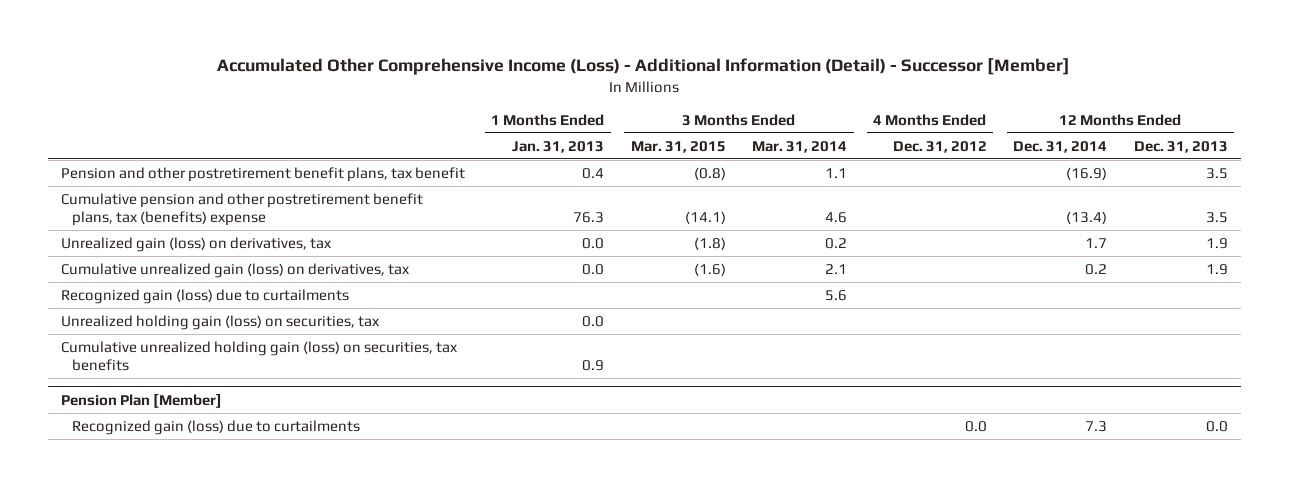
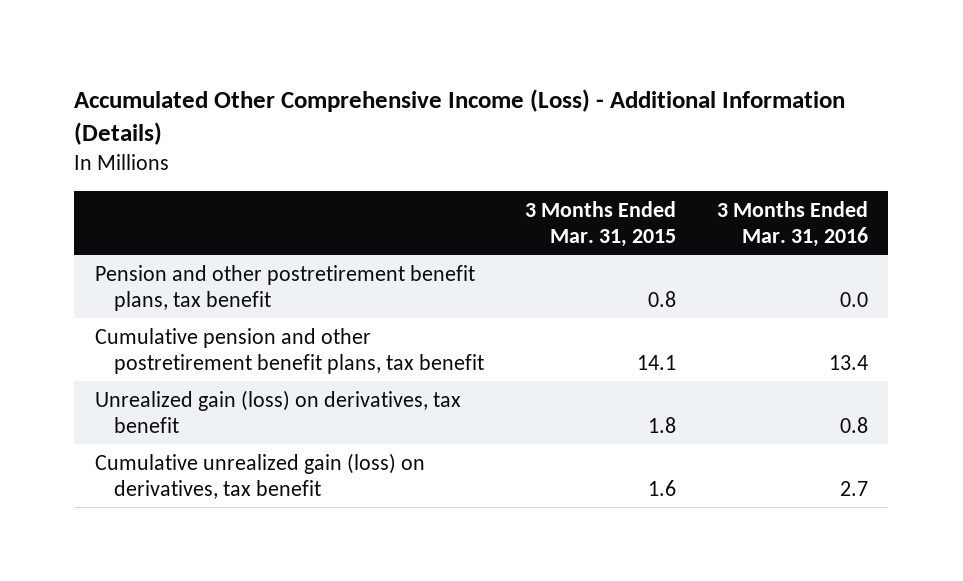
- Accumulated Other Comprehensive Income (Loss) - Additional Information (Detail) - Successor [Member]
+ Accumulated Other Comprehensive Income (Loss) - Additional Information (Details)
- | 1 Months Ended Jan. 31, 2013 | 3 Months Ended Mar. 31, 2015 | 3 Months Ended Mar. 31, 2014 | 4 Months Ended Dec. 31, 2012 | 12 Months Ended Dec. 31, 2014 | 12 Months Ended Dec. 31, 2013
+ | 3 Months Ended Mar. 31, 2015 | 3 Months Ended Mar. 31, 2016
- Pension and other postretirement benefit plans, tax benefit | 0.4 | (0.8) | 1.1 | | (16.9) | 3.5
- Cumulative pension and other postretirement benefit plans, tax (benefits) expense | 76.3 | (14.1) | 4.6 | | (13.4) | 3.5
- Unrealized gain (loss) on derivatives, tax | 0.0 | (1.8) | 0.2 | | 1.7 | 1.9
- Cumulative unrealized gain (loss) on derivatives, tax | 0.0 | (1.6) | 2.1 | | 0.2 | 1.9
- Recognized gain (loss) due to curtailments | | | 5.6 | | |
- Unrealized holding gain (loss) on securities, tax | 0.0 | | | | |
- Cumulative unrealized holding gain (loss) on securities, tax benefits | 0.9 | | | | |
- Pension Plan [Member]
- Recognized gain (loss) due to curtailments | | | | 0.0 | 7.3 | 0.0
+ Pension and other postretirement benefit plans, tax benefit | 0.8 | 0.0
+ Cumulative pension and other postretirement benefit plans, tax benefit | 14.1 | 13.4
+ Unrealized gain (loss) on derivatives, tax benefit | 1.8 | 0.8
+ Cumulative unrealized gain (loss) on derivatives, tax benefit | 1.6 | 2.7

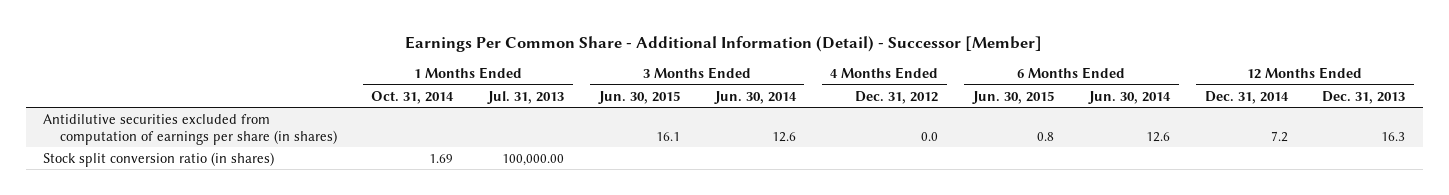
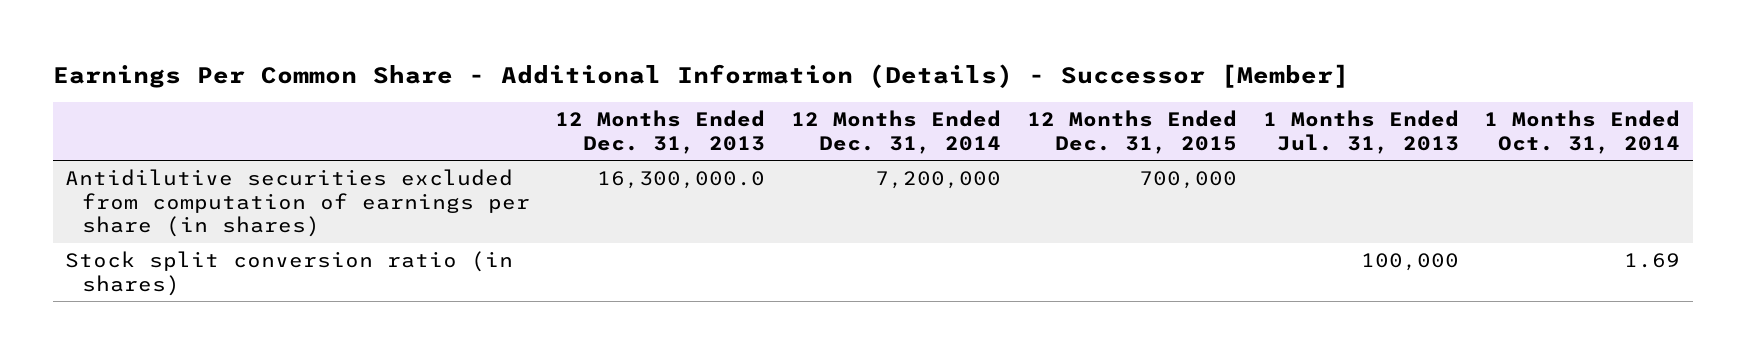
- Earnings Per Common Share - Additional Information (Detail) - Successor [Member]
+ Earnings Per Common Share - Additional Information (Details) - Successor [Member]
- | 1 Months Ended Oct. 31, 2014 | 1 Months Ended Jul. 31, 2013 | 3 Months Ended Jun. 30, 2015 | 3 Months Ended Jun. 30, 2014 | 4 Months Ended Dec. 31, 2012 | 6 Months Ended Jun. 30, 2015 | 6 Months Ended Jun. 30, 2014 | 12 Months Ended Dec. 31, 2014 | 12 Months Ended Dec. 31, 2013
+ | 12 Months Ended Dec. 31, 2013 | 12 Months Ended Dec. 31, 2014 | 12 Months Ended Dec. 31, 2015 | 1 Months Ended Jul. 31, 2013 | 1 Months Ended Oct. 31, 2014
- Antidilutive securities excluded from computation of earnings per share (in shares) | | | 16.1 | 12.6 | 0.0 | 0.8 | 12.6 | 7.2 | 16.3
- Stock split conversion ratio (in shares) | 1.69 | 100,000.00 | | | | | | |
+ Antidilutive securities excluded from computation of earnings per share (in shares) | 16,300,000.0 | 7,200,000 | 700,000 | |
+ Stock split conversion ratio (in shares) | | | | 100,000 | 1.69

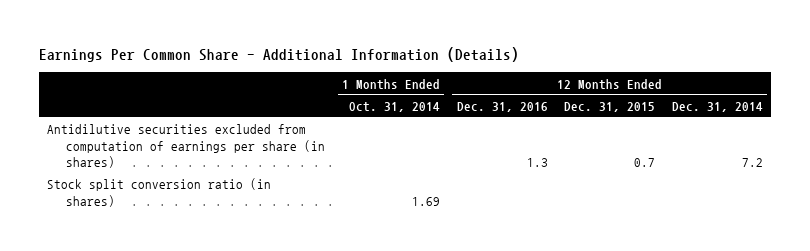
- Earnings Per Common Share - Additional Information (Details) - Successor [Member]
+ Earnings Per Common Share - Additional Information (Details)
- | 12 Months Ended Dec. 31, 2013 | 12 Months Ended Dec. 31, 2014 | 12 Months Ended Dec. 31, 2015 | 1 Months Ended Jul. 31, 2013 | 1 Months Ended Oct. 31, 2014
+ | 1 Months Ended Oct. 31, 2014 | 12 Months Ended Dec. 31, 2016 | 12 Months Ended Dec. 31, 2015 | 12 Months Ended Dec. 31, 2014
- Antidilutive securities excluded from computation of earnings per share (in shares) | 16,300,000.0 | 7,200,000 | 700,000 | |
+ Antidilutive securities excluded from computation of earnings per share (in shares) | | 1.3 | 0.7 | 7.2

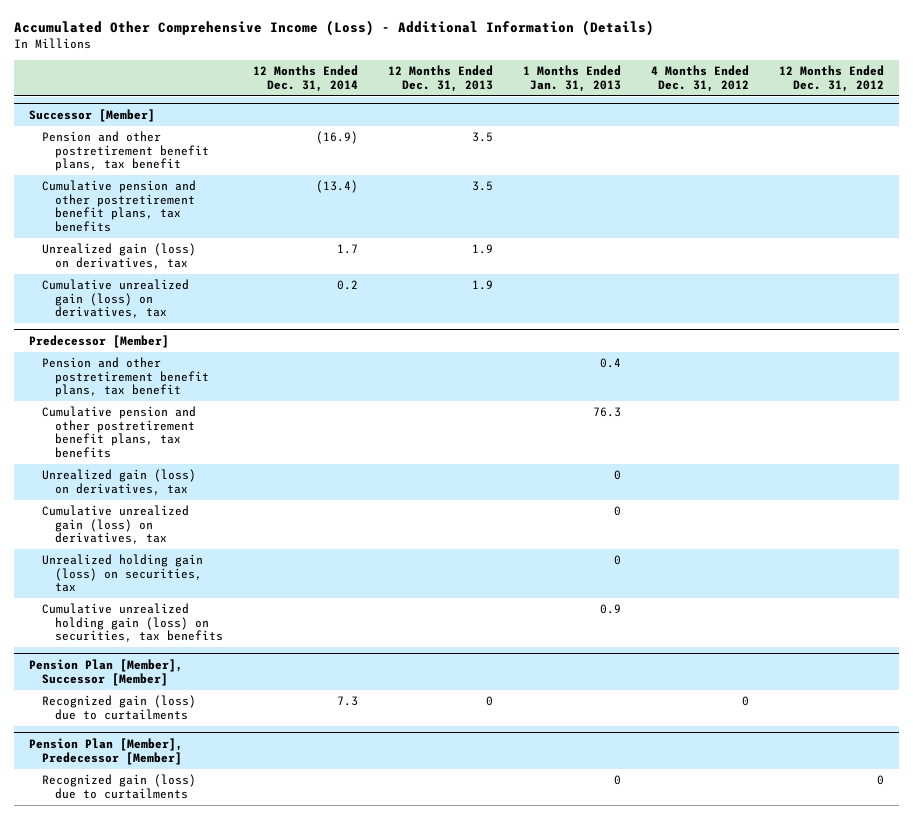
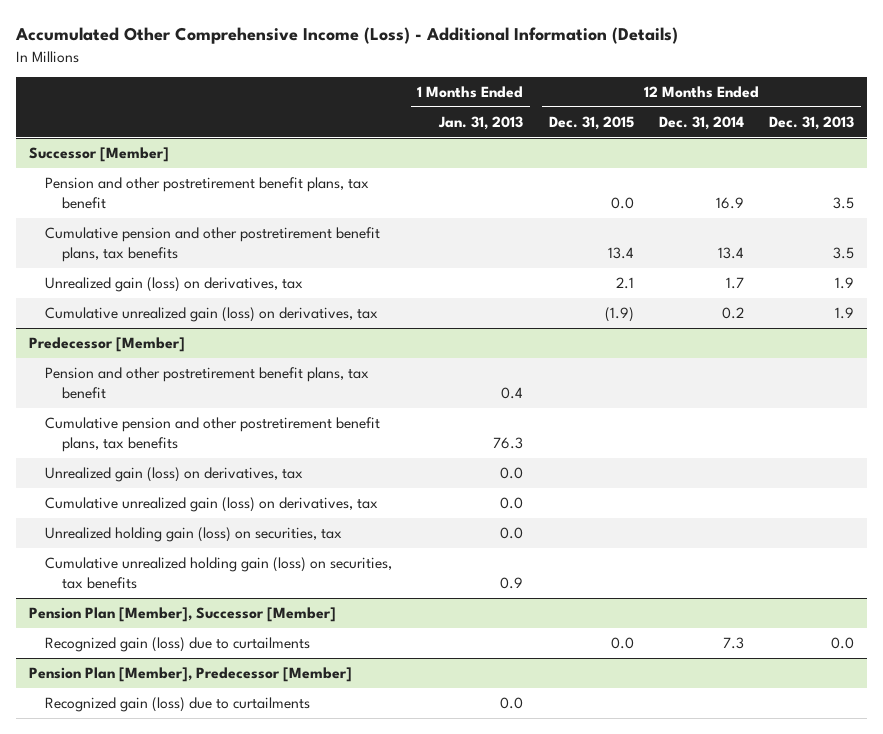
- | 12 Months Ended Dec. 31, 2014 | 12 Months Ended Dec. 31, 2013 | 1 Months Ended Jan. 31, 2013 | 4 Months Ended Dec. 31, 2012 | 12 Months Ended Dec. 31, 2012
+ | 1 Months Ended Jan. 31, 2013 | 12 Months Ended Dec. 31, 2015 | 12 Months Ended Dec. 31, 2014 | 12 Months Ended Dec. 31, 2013
@ Successor [Member]
- Pension and other postretirement benefit plans, tax benefit | (16.9) | 3.5 | | |
- Cumulative pension and other postretirement benefit plans, tax benefits | (13.4) | 3.5 | | |
+ Pension and other postretirement benefit plans, tax benefit | | 0.0 | 16.9 | 3.5
+ Cumulative pension and other postretirement benefit plans, tax benefits | | 13.4 | 13.4 | 3.5
@ Predecessor [Member]
- Unrealized gain (loss) on derivatives, tax | | | 0 | |
- Cumulative unrealized gain (loss) on derivatives, tax | | | 0 | |
- Unrealized holding gain (loss) on securities, tax | | | 0 | |
+ Unrealized gain (loss) on derivatives, tax | 0.0 | | |
+ Cumulative unrealized gain (loss) on derivatives, tax | 0.0 | | |
+ Unrealized holding gain (loss) on securities, tax | 0.0 | | |
@ Pension Plan [Member], Successor [Member]
- Recognized gain (loss) due to curtailments | 7.3 | 0 | | 0 |
+ Recognized gain (loss) due to curtailments | | 0.0 | 7.3 | 0.0
@ Pension Plan [Member], Predecessor [Member]
- Recognized gain (loss) due to curtailments | | | 0 | | 0
+ Recognized gain (loss) due to curtailments | 0.0 | | |

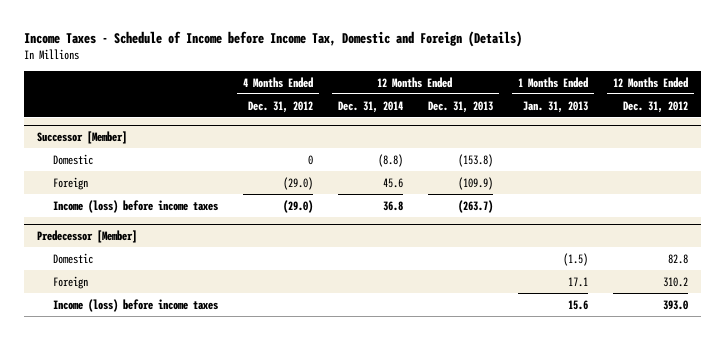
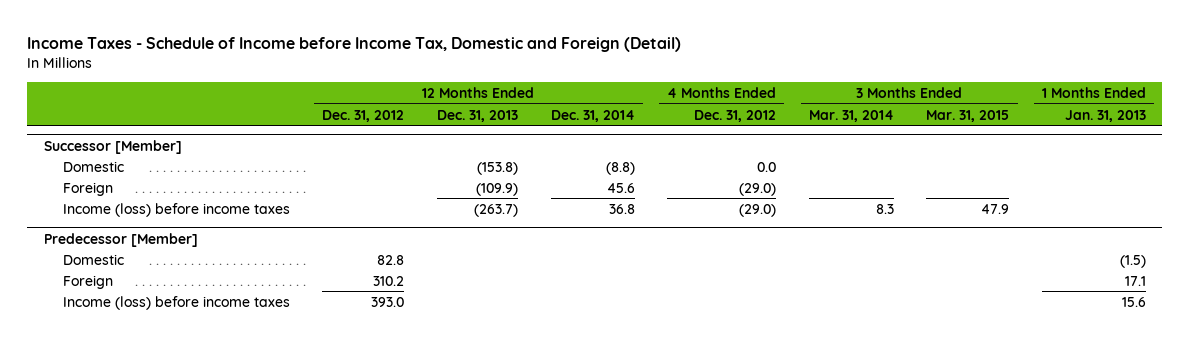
- Income Taxes - Schedule of Income before Income Tax, Domestic and Foreign (Details)
+ Income Taxes - Schedule of Income before Income Tax, Domestic and Foreign (Detail)
- | 4 Months Ended Dec. 31, 2012 | 12 Months Ended Dec. 31, 2014 | 12 Months Ended Dec. 31, 2013 | 1 Months Ended Jan. 31, 2013 | 12 Months Ended Dec. 31, 2012
+ | 12 Months Ended Dec. 31, 2012 | 12 Months Ended Dec. 31, 2013 | 12 Months Ended Dec. 31, 2014 | 4 Months Ended Dec. 31, 2012 | 3 Months Ended Mar. 31, 2014 | 3 Months Ended Mar. 31, 2015 | 1 Months Ended Jan. 31, 2013
@ Successor [Member]
- Domestic | 0 | (8.8) | (153.8) | |
+ Domestic | | (153.8) | (8.8) | 0.0 | | |

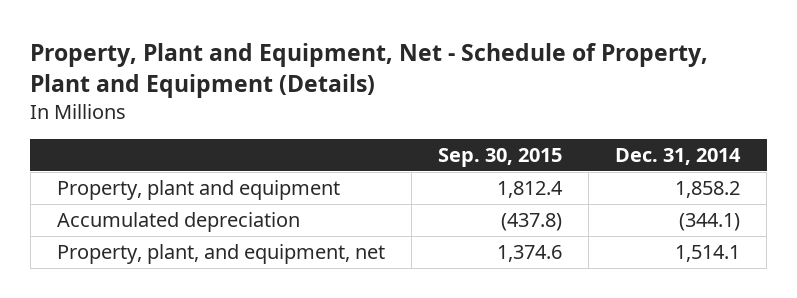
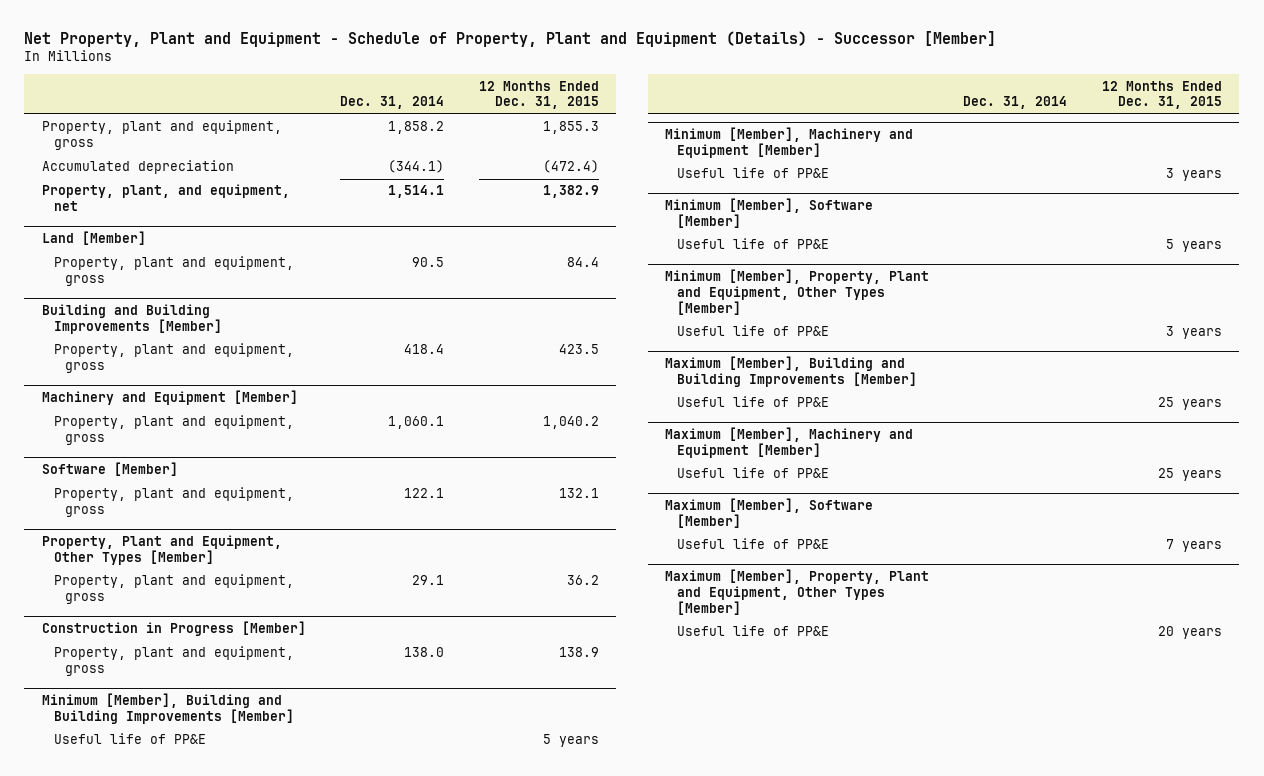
- Property, Plant and Equipment, Net - Schedule of Property, Plant and Equipment (Details)
+ Net Property, Plant and Equipment - Schedule of Property, Plant and Equipment (Details) - Successor [Member]
- | Sep. 30, 2015 | Dec. 31, 2014
+ | Dec. 31, 2014 | 12 Months Ended Dec. 31, 2015
- Property, plant and equipment | 1,812.4 | 1,858.2
+ Property, plant and equipment, gross | 1,858.2 | 1,855.3
+ Land [Member]
+ Property, plant and equipment, gross | 90.5 | 84.4
+ Building and Building Improvements [Member]
+ Property, plant and equipment, gross | 418.4 | 423.5
+ Machinery and Equipment [Member]
+ Property, plant and equipment, gross | 1,060.1 | 1,040.2
+ Software [Member]
+ Property, plant and equipment, gross | 122.1 | 132.1
+ Property, Plant and Equipment, Other Types [Member]
+ Property, plant and equipment, gross | 29.1 | 36.2
+ Construction in Progress [Member]
+ Property, plant and equipment, gross | 138.0 | 138.9
+ Minimum [Member], Building and Building Improvements [Member]
+ Useful life of PP&E | | 5 years
+ Minimum [Member], Machinery and Equipment [Member]
+ Useful life of PP&E | | 3 years
+ Minimum [Member], Software [Member]
+ Useful life of PP&E | | 5 years
+ Minimum [Member], Property, Plant and Equipment, Other Types [Member]
+ Useful life of PP&E | | 3 years
+ Maximum [Member], Building and Building Improvements [Member]
+ Useful life of PP&E | | 25 years
+ Maximum [Member], Machinery and Equipment [Member]
+ Useful life of PP&E | | 25 years
+ Maximum [Member], Software [Member]
+ Useful life of PP&E | | 7 years
+ Maximum [Member], Property, Plant and Equipment, Other Types [Member]
+ Useful life of PP&E | | 20 years

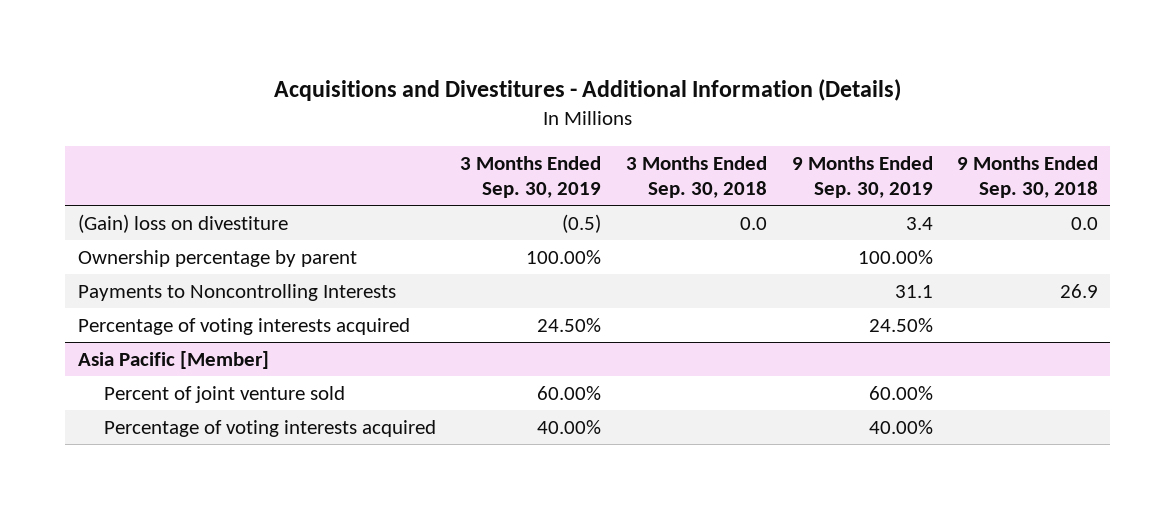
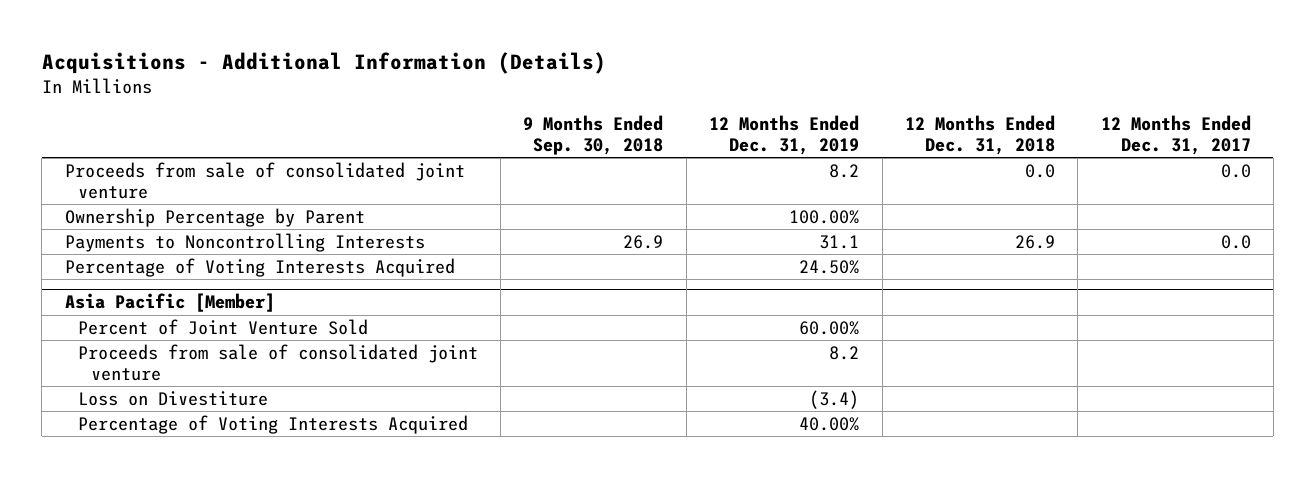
- Acquisitions and Divestitures - Additional Information (Details)
+ Acquisitions - Additional Information (Details)
- | 3 Months Ended Sep. 30, 2019 | 3 Months Ended Sep. 30, 2018 | 9 Months Ended Sep. 30, 2019 | 9 Months Ended Sep. 30, 2018
+ | 9 Months Ended Sep. 30, 2018 | 12 Months Ended Dec. 31, 2019 | 12 Months Ended Dec. 31, 2018 | 12 Months Ended Dec. 31, 2017
- (Gain) loss on divestiture | (0.5) | 0.0 | 3.4 | 0.0
- Ownership percentage by parent | 100.00% | | 100.00% |
+ Proceeds from sale of consolidated joint venture | | 8.2 | 0.0 | 0.0
+ Ownership Percentage by Parent | | 100.00% | |
- Percentage of voting interests acquired | 24.50% | | 24.50% |
+ Percentage of Voting Interests Acquired | | 24.50% | |
@ Asia Pacific [Member]
- Percent of joint venture sold | 60.00% | | 60.00% |
- Percentage of voting interests acquired | 40.00% | | 40.00% |
+ Percent of Joint Venture Sold | | 60.00% | |
+ Proceeds from sale of consolidated joint venture | | 8.2 | |
+ Loss on Divestiture | | (3.4) | |
+ Percentage of Voting Interests Acquired | | 40.00% | |

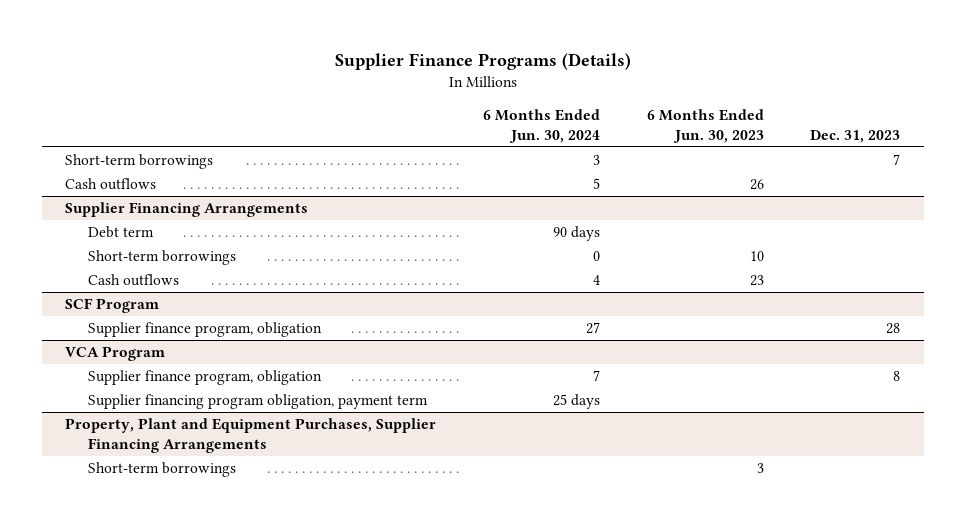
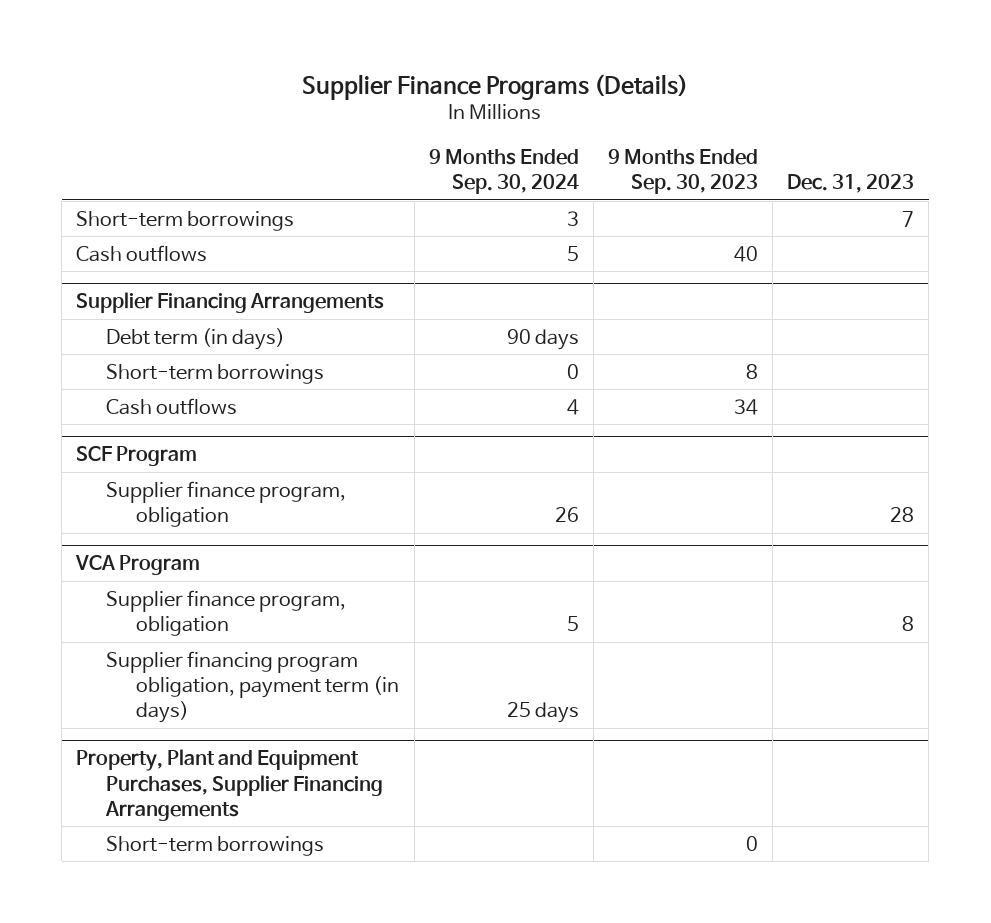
- | 6 Months Ended Jun. 30, 2024 | 6 Months Ended Jun. 30, 2023 | Dec. 31, 2023
+ | 9 Months Ended Sep. 30, 2024 | 9 Months Ended Sep. 30, 2023 | Dec. 31, 2023
@ Supplier Financing Arrangements
- Debt term | 90 days | |
+ Debt term (in days) | 90 days | |
@ VCA Program
- Supplier financing program obligation, payment term | 25 days | |
+ Supplier financing program obligation, payment term (in days) | 25 days | |

